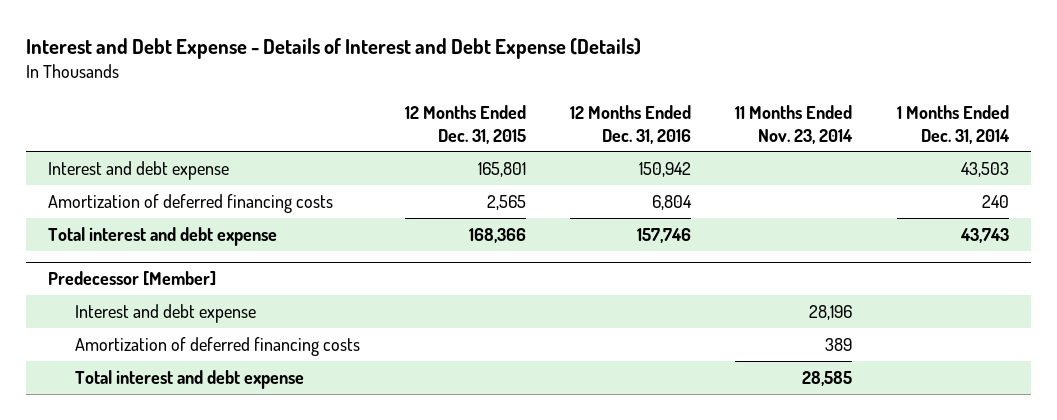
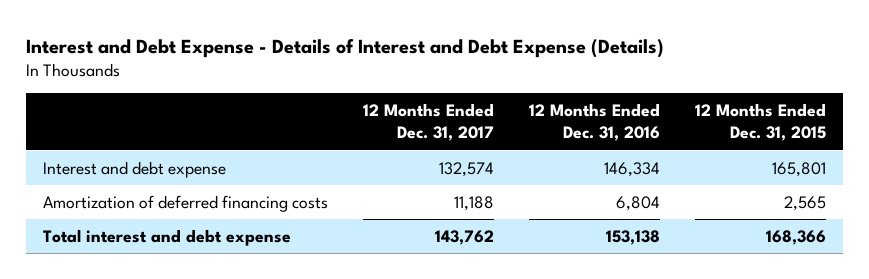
- | 12 Months Ended Dec. 31, 2015 | 12 Months Ended Dec. 31, 2016 | 11 Months Ended Nov. 23, 2014 | 1 Months Ended Dec. 31, 2014
+ | 12 Months Ended Dec. 31, 2017 | 12 Months Ended Dec. 31, 2016 | 12 Months Ended Dec. 31, 2015
- Interest and debt expense | 165,801 | 150,942 | | 43,503
+ Interest and debt expense | 132,574 | 146,334 | 165,801
- Total interest and debt expense | 168,366 | 157,746 | | 43,743
- Predecessor [Member]
- Interest and debt expense | | | 28,196 |
- Amortization of deferred financing costs | | | 389 |
- Total interest and debt expense | | | 28,585 |
+ Total interest and debt expense | 143,762 | 153,138 | 168,366

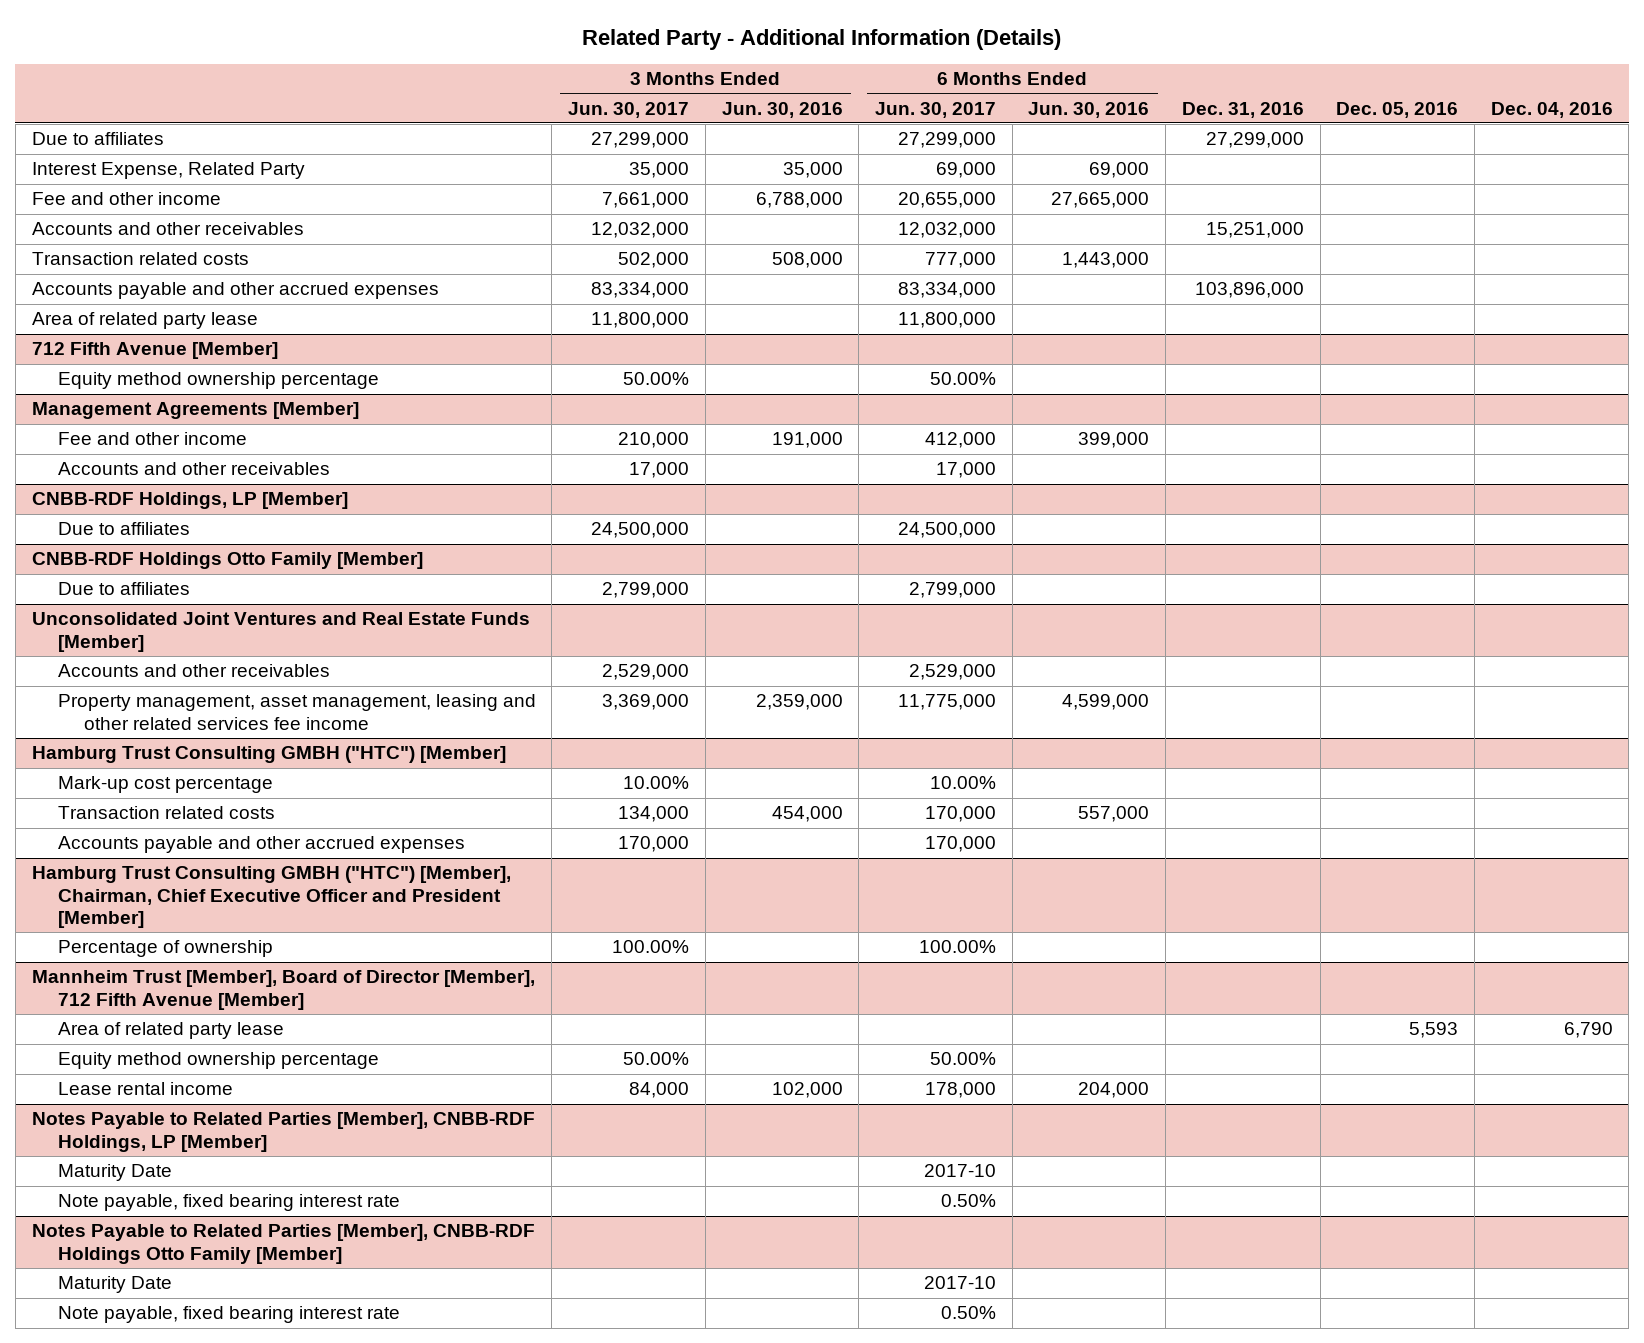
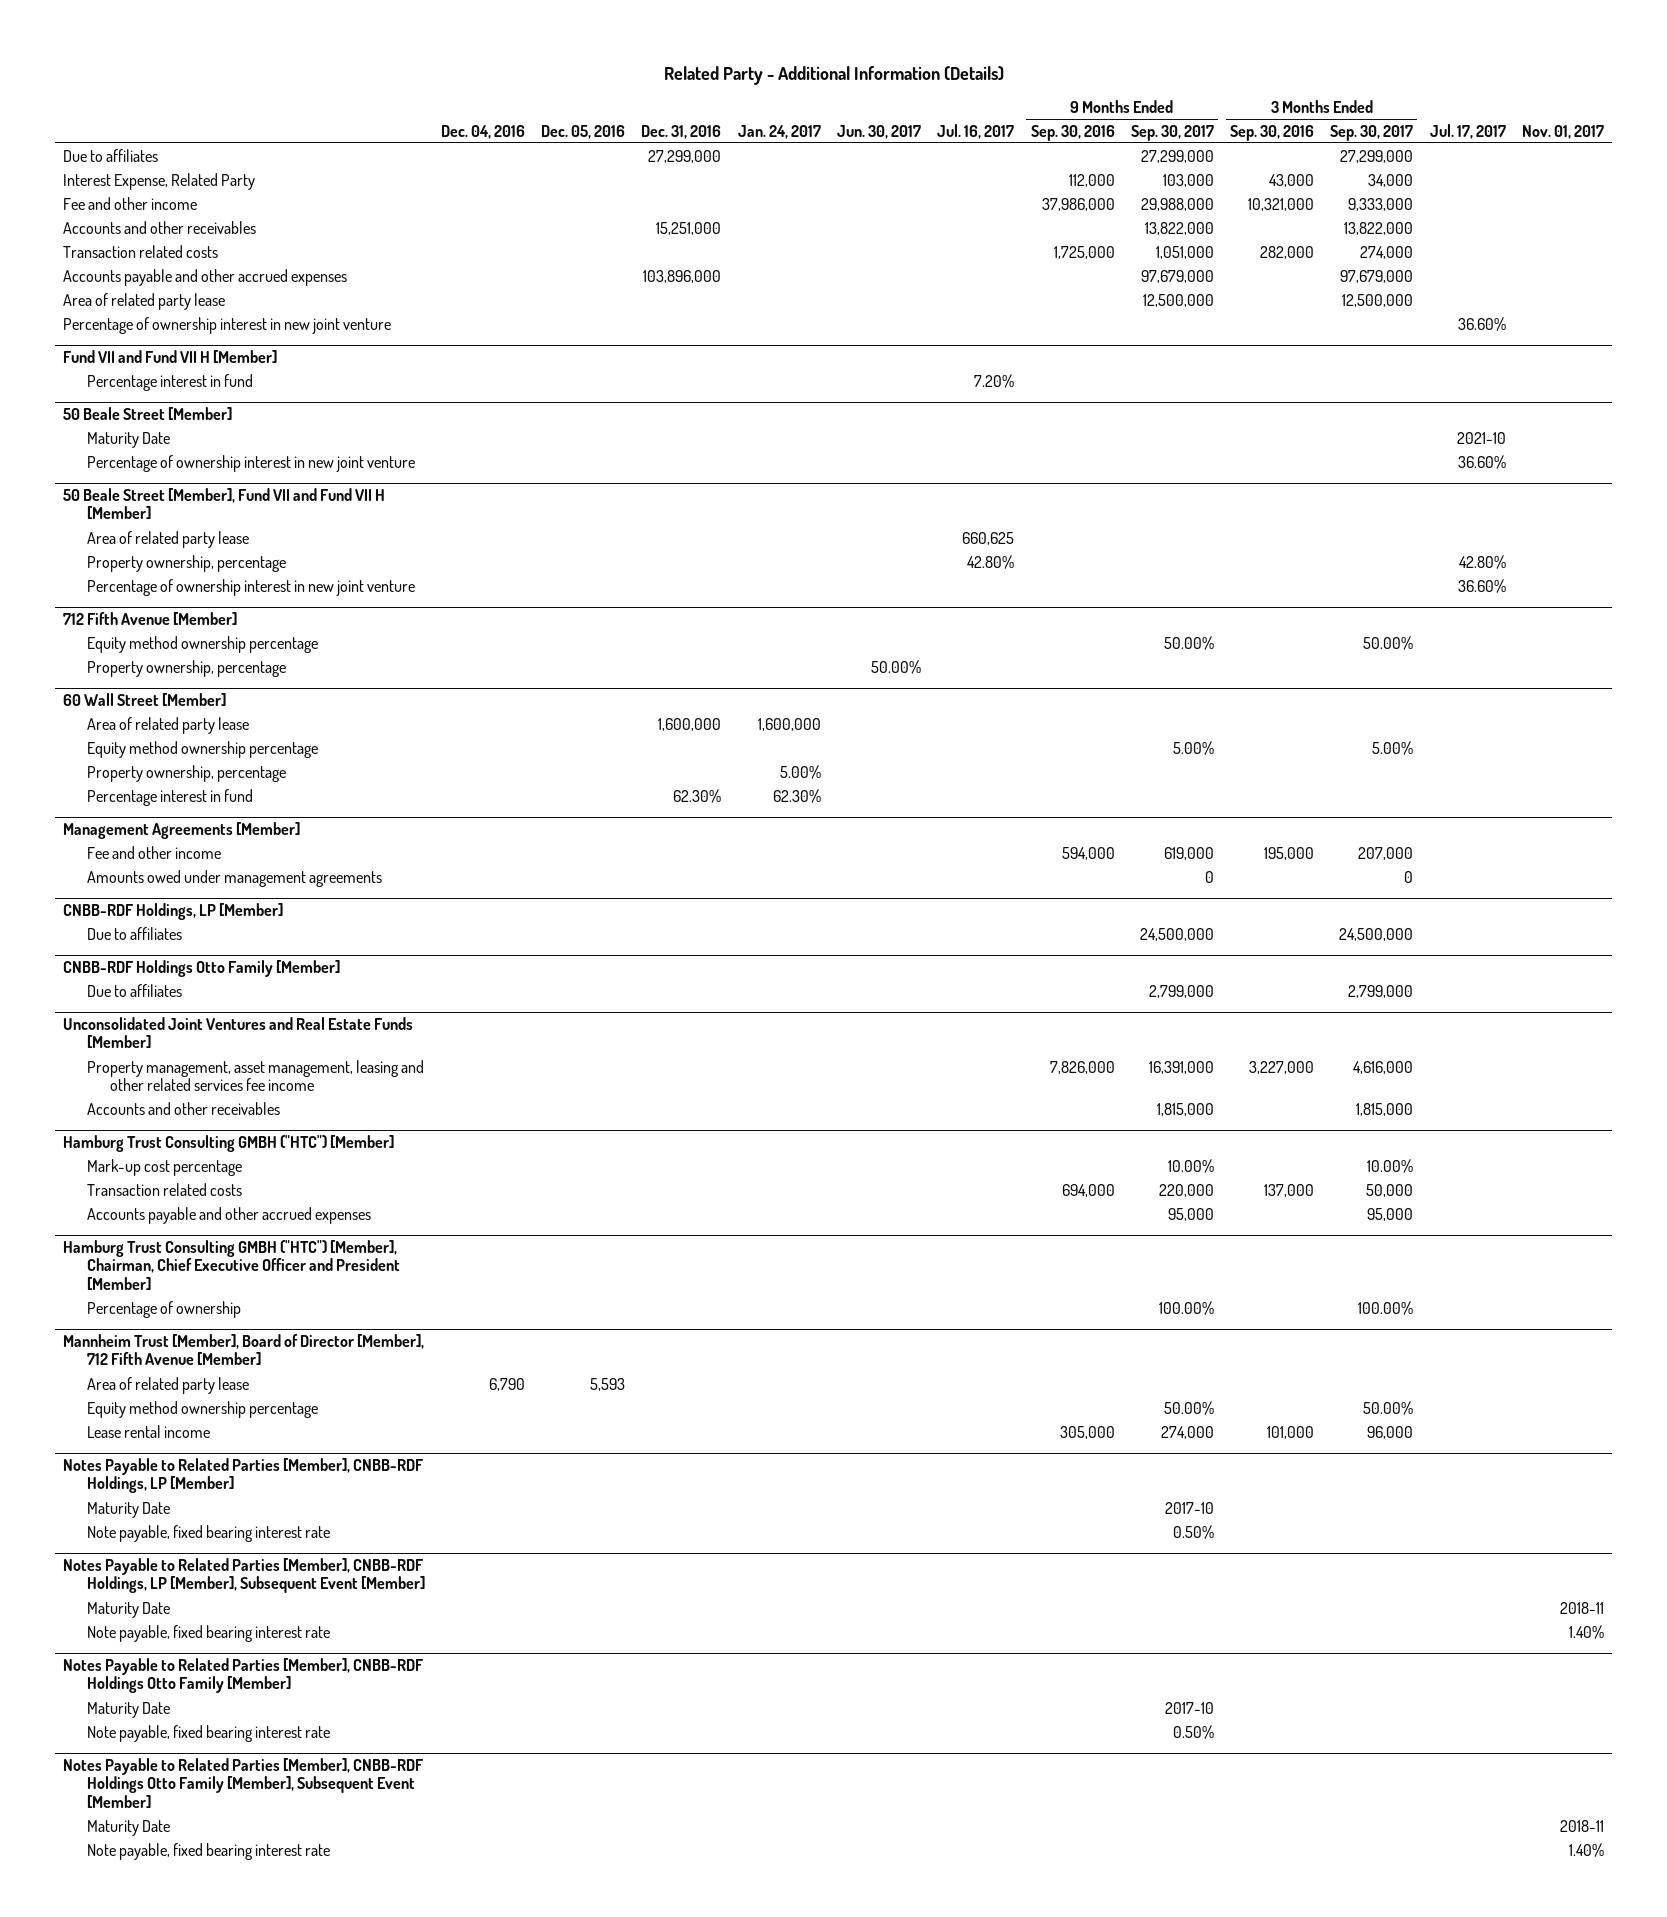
- | 3 Months Ended Jun. 30, 2017 | 3 Months Ended Jun. 30, 2016 | 6 Months Ended Jun. 30, 2017 | 6 Months Ended Jun. 30, 2016 | Dec. 31, 2016 | Dec. 05, 2016 | Dec. 04, 2016
+ | Dec. 04, 2016 | Dec. 05, 2016 | Dec. 31, 2016 | Jan. 24, 2017 | Jun. 30, 2017 | Jul. 16, 2017 | 9 Months Ended Sep. 30, 2016 | 9 Months Ended Sep. 30, 2017 | 3 Months Ended Sep. 30, 2016 | 3 Months Ended Sep. 30, 2017 | Jul. 17, 2017 | Nov. 01, 2017
+ Percentage of ownership interest in new joint venture | | | | | | | | | | | 36.60% |
+ Fund VII and Fund VII H [Member]
+ Percentage interest in fund | | | | | | 7.20% | | | | | |
+ 50 Beale Street [Member]
+ Maturity Date | | | | | | | | | | | 2021-10 |
+ Percentage of ownership interest in new joint venture | | | | | | | | | | | 36.60% |
+ 50 Beale Street [Member], Fund VII and Fund VII H [Member]
+ Area of related party lease | | | | | | 660,625 | | | | | |
+ Property ownership, percentage | | | | | | 42.80% | | | | | 42.80% |
+ Percentage of ownership interest in new joint venture | | | | | | | | | | | 36.60% |
@ 712 Fifth Avenue [Member]
+ Property ownership, percentage | | | | | 50.00% | | | | | | |
+ 60 Wall Street [Member]
+ Area of related party lease | | | 1,600,000 | 1,600,000 | | | | | | | |
+ Equity method ownership percentage | | | | | | | | 5.00% | | 5.00% | |
+ Property ownership, percentage | | | | 5.00% | | | | | | | |
+ Percentage interest in fund | | | 62.30% | 62.30% | | | | | | | |
@ Management Agreements [Member]
- Accounts and other receivables | 17,000 | | 17,000 | | | |
+ Amounts owed under management agreements | | | | | | | | 0 | | 0 | |
@ Unconsolidated Joint Ventures and Real Estate Funds [Member]
moved down: Accounts and other receivables | | | | | | | | 1,815,000 | | 1,815,000 | |
+ Notes Payable to Related Parties [Member], CNBB-RDF Holdings, LP [Member], Subsequent Event [Member]
+ Maturity Date | | | | | | | | | | | | 2018-11
+ Note payable, fixed bearing interest rate | | | | | | | | | | | | 1.40%
+ Notes Payable to Related Parties [Member], CNBB-RDF Holdings Otto Family [Member], Subsequent Event [Member]
+ Maturity Date | | | | | | | | | | | | 2018-11
+ Note payable, fixed bearing interest rate | | | | | | | | | | | | 1.40%

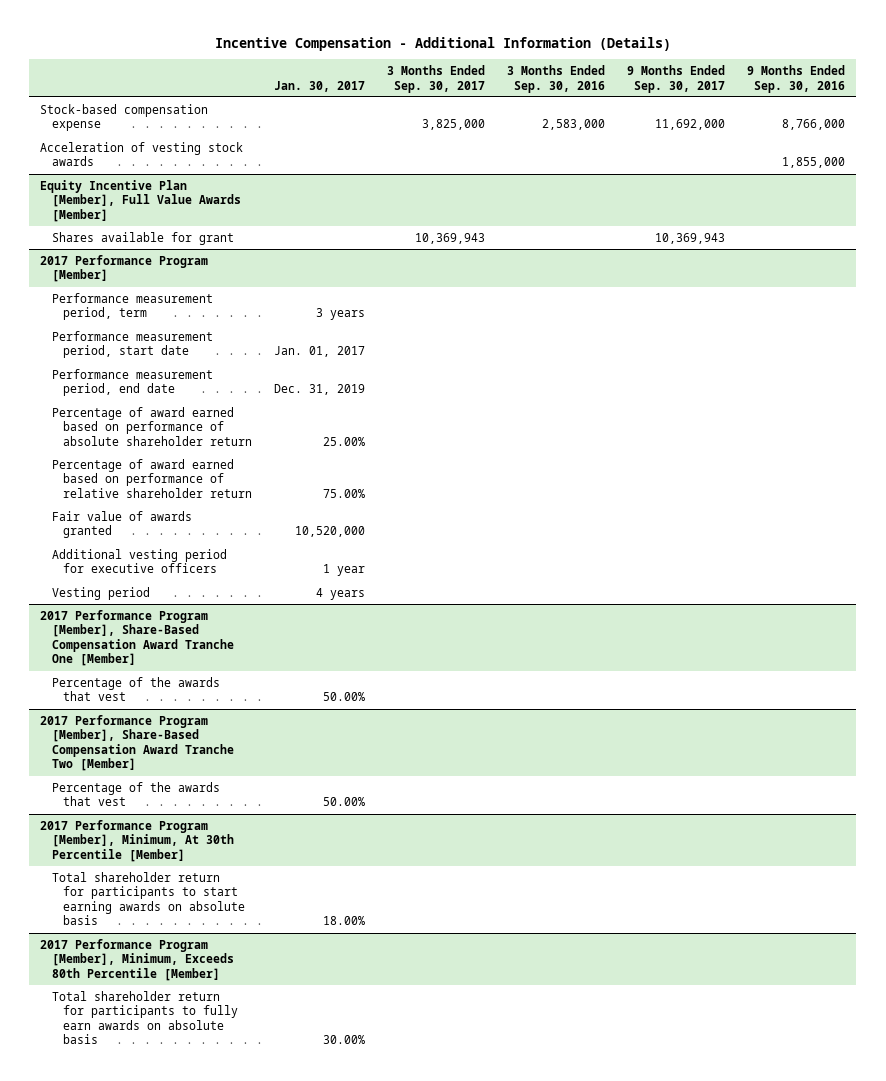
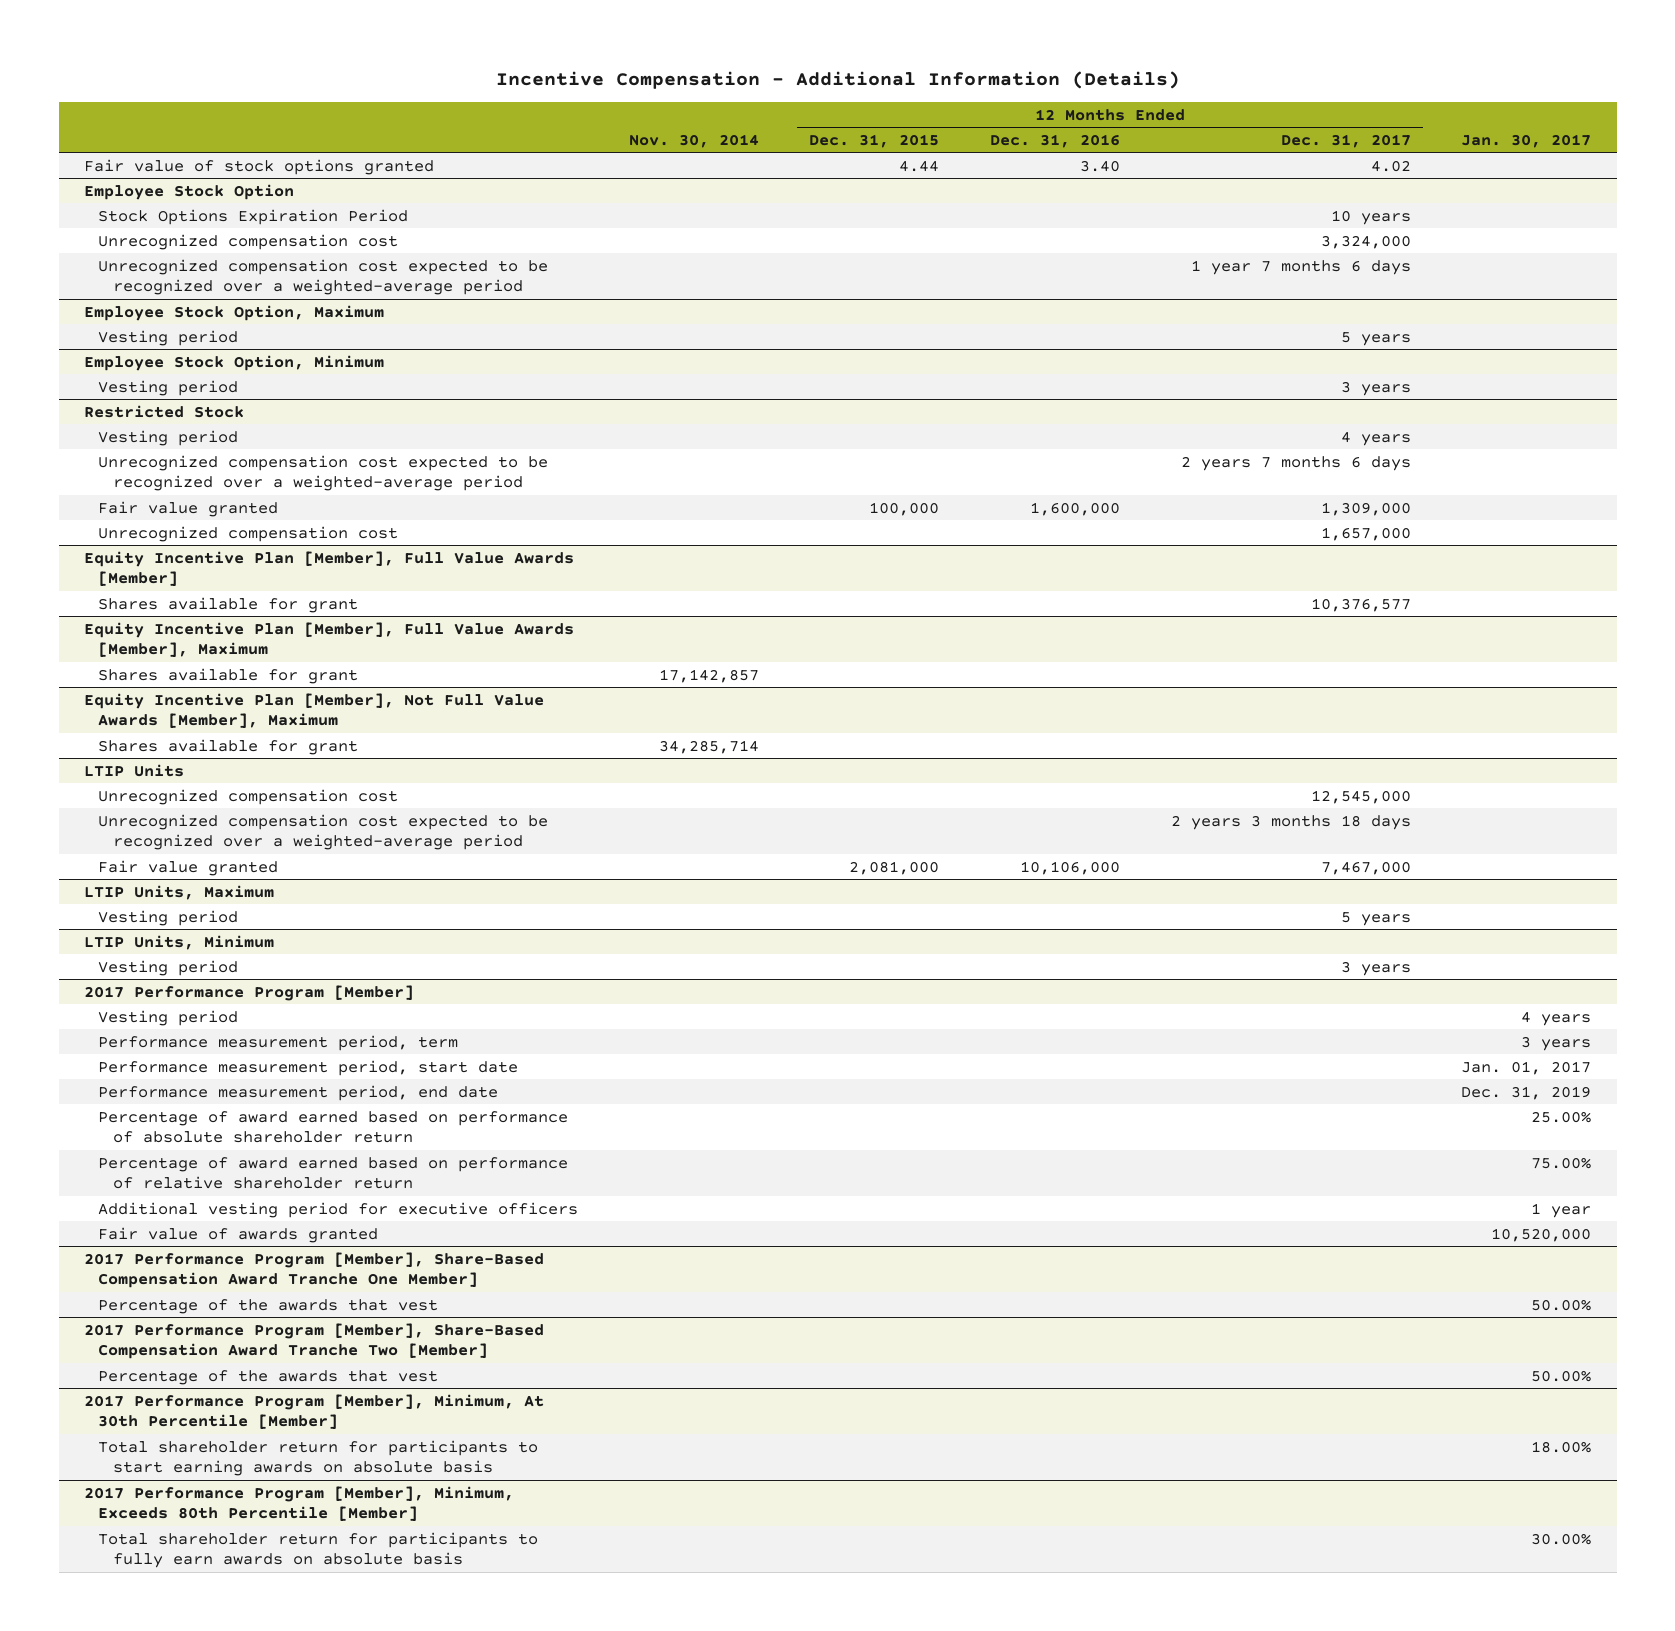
- | Jan. 30, 2017 | 3 Months Ended Sep. 30, 2017 | 3 Months Ended Sep. 30, 2016 | 9 Months Ended Sep. 30, 2017 | 9 Months Ended Sep. 30, 2016
+ | Nov. 30, 2014 | 12 Months Ended Dec. 31, 2015 | 12 Months Ended Dec. 31, 2016 | 12 Months Ended Dec. 31, 2017 | Jan. 30, 2017
- Stock-based compensation expense | | 3,825,000 | 2,583,000 | 11,692,000 | 8,766,000
- Acceleration of vesting stock awards | | | | | 1,855,000
+ Fair value of stock options granted | | 4.44 | 3.40 | 4.02 |
+ Employee Stock Option
+ Stock Options Expiration Period | | | | 10 years |
+ Unrecognized compensation cost | | | | 3,324,000 |
+ Unrecognized compensation cost expected to be recognized over a weighted-average period | | | | 1 year 7 months 6 days |
+ Employee Stock Option, Maximum
+ Vesting period | | | | 5 years |
+ Employee Stock Option, Minimum
+ Vesting period | | | | 3 years |
+ Restricted Stock
+ Vesting period | | | | 4 years |
+ Unrecognized compensation cost expected to be recognized over a weighted-average period | | | | 2 years 7 months 6 days |
+ Fair value granted | | 100,000 | 1,600,000 | 1,309,000 |
+ Unrecognized compensation cost | | | | 1,657,000 |
+ Equity Incentive Plan [Member], Full Value Awards [Member], Maximum
+ Shares available for grant | 17,142,857 | | | |
+ Equity Incentive Plan [Member], Not Full Value Awards [Member], Maximum
+ Shares available for grant | 34,285,714 | | | |
+ LTIP Units
+ Unrecognized compensation cost | | | | 12,545,000 |
+ Unrecognized compensation cost expected to be recognized over a weighted-average period | | | | 2 years 3 months 18 days |
+ Fair value granted | | 2,081,000 | 10,106,000 | 7,467,000 |
+ LTIP Units, Maximum
+ Vesting period | | | | 5 years |
+ LTIP Units, Minimum
+ Vesting period | | | | 3 years |
@ 2017 Performance Program [Member]
moved up: Vesting period | | | | | 4 years
- 2017 Performance Program [Member], Share-Based Compensation Award Tranche One [Member]
@ 2017 Performance Program [Member]
moved down: Fair value of awards granted | | | | | 10,520,000
+ 2017 Performance Program [Member], Share-Based Compensation Award Tranche One Member]

